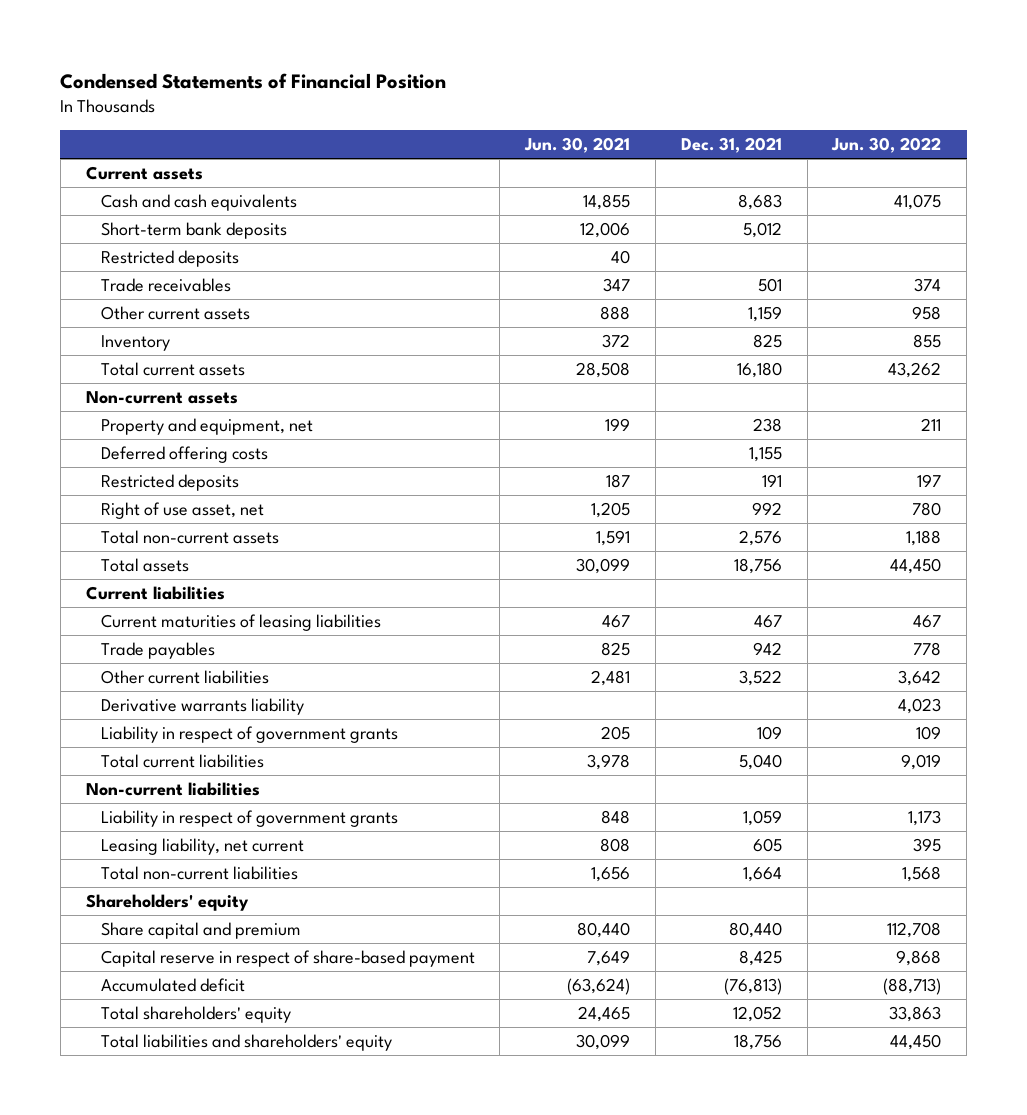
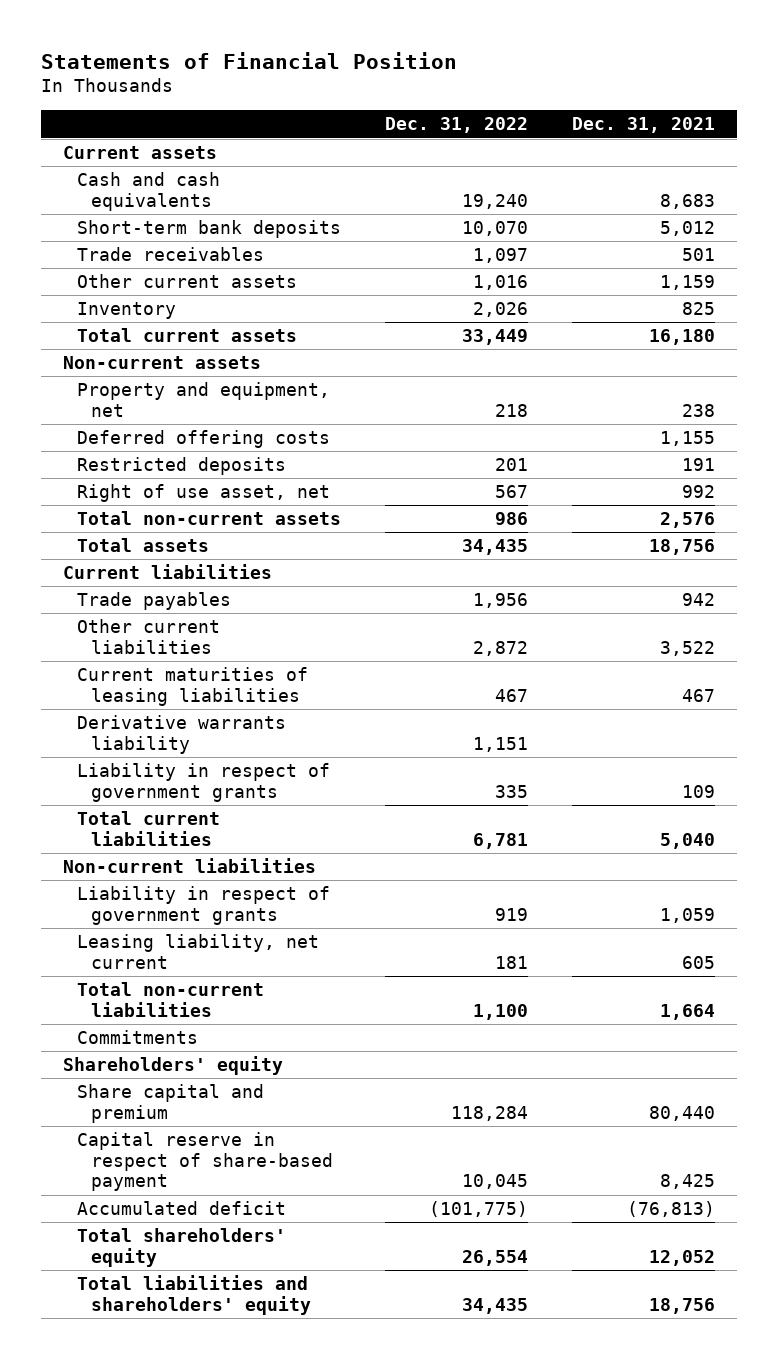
- Condensed Statements of Financial Position
+ Statements of Financial Position
- | Jun. 30, 2021 | Dec. 31, 2021 | Jun. 30, 2022
+ | Dec. 31, 2022 | Dec. 31, 2021
- Restricted deposits | 40 | |
moved down: Current maturities of leasing liabilities | 467 | 467
+ Commitments

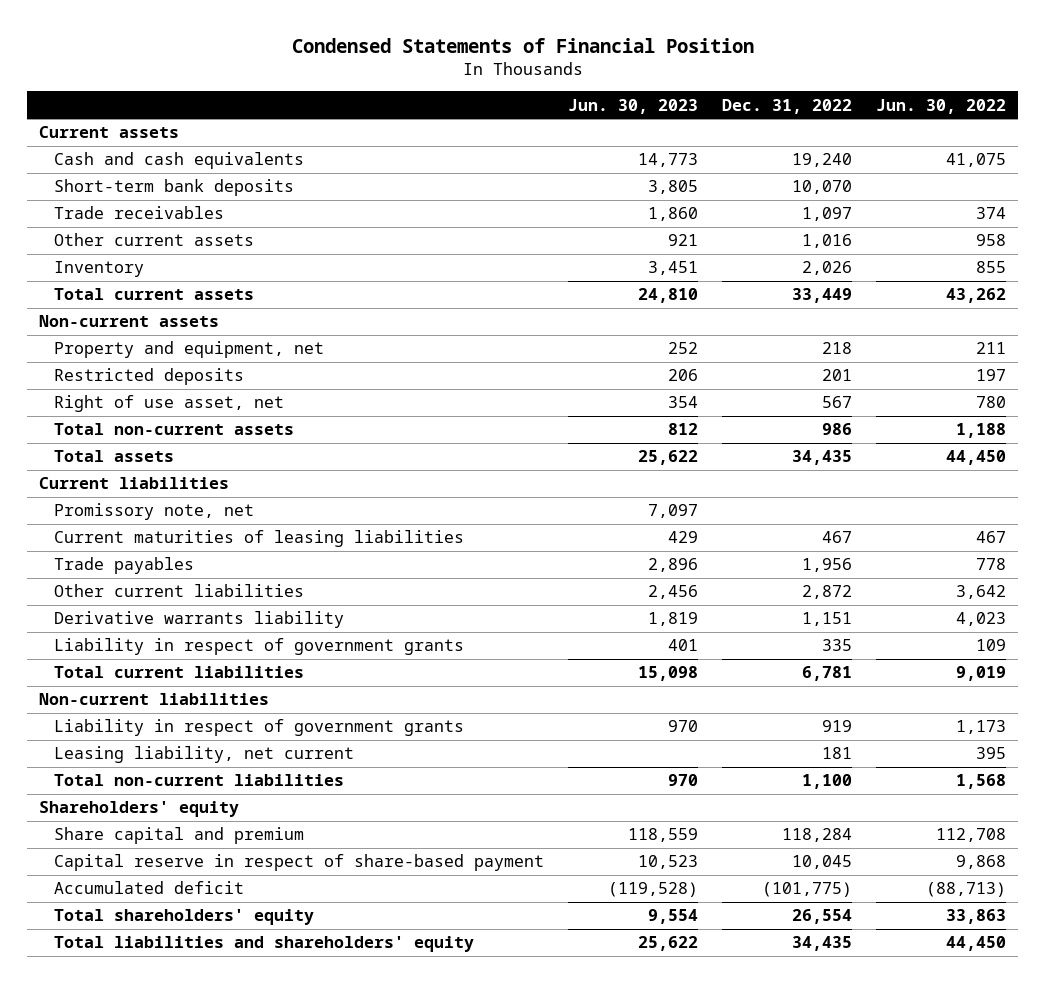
- Statements of Financial Position
+ Condensed Statements of Financial Position
- | Dec. 31, 2022 | Dec. 31, 2021
+ | Jun. 30, 2023 | Dec. 31, 2022 | Jun. 30, 2022
- Deferred offering costs | | 1,155
+ Promissory note, net | 7,097 | |
moved up: Current maturities of leasing liabilities | 429 | 467 | 467
- Commitments

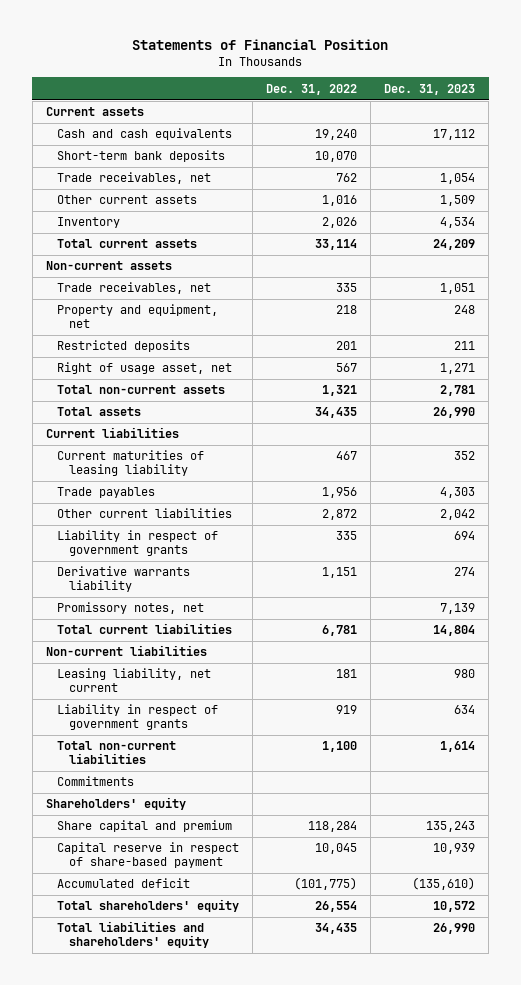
- Condensed Statements of Financial Position
+ Statements of Financial Position
- | Jun. 30, 2023 | Dec. 31, 2022 | Jun. 30, 2022
+ | Dec. 31, 2022 | Dec. 31, 2023
- Trade receivables | 1,860 | 1,097 | 374
+ Trade receivables, net | 762 | 1,054
- Total current assets | 24,810 | 33,449 | 43,262
+ Total current assets | 33,114 | 24,209
+ Trade receivables, net | 335 | 1,051
- Right of use asset, net | 354 | 567 | 780
- Total non-current assets | 812 | 986 | 1,188
+ Right of usage asset, net | 567 | 1,271
+ Total non-current assets | 1,321 | 2,781
- Promissory note, net | 7,097 | |
- Current maturities of leasing liabilities | 429 | 467 | 467
+ Current maturities of leasing liability | 467 | 352
moved down: Derivative warrants liability | 1,151 | 274
+ Promissory notes, net | | 7,139
moved down: Liability in respect of government grants | 919 | 634
+ Commitments

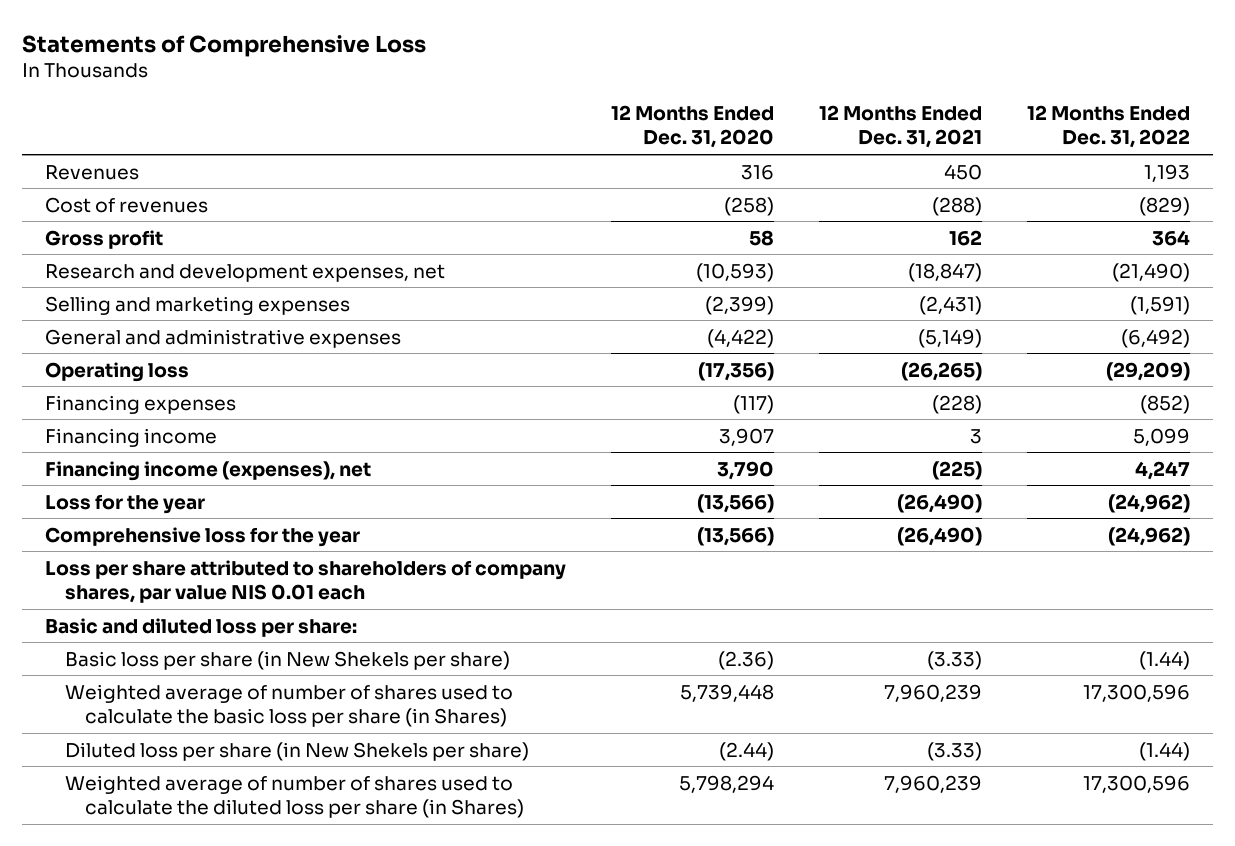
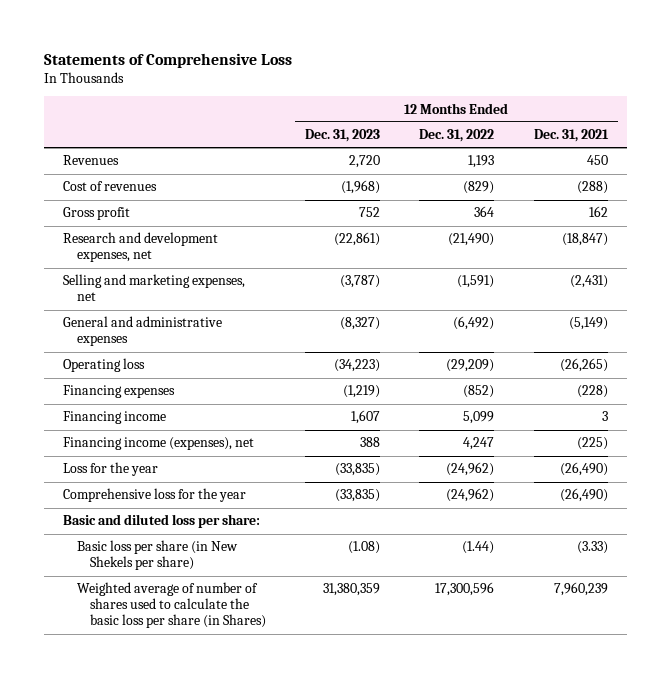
- | 12 Months Ended Dec. 31, 2020 | 12 Months Ended Dec. 31, 2021 | 12 Months Ended Dec. 31, 2022
+ | 12 Months Ended Dec. 31, 2023 | 12 Months Ended Dec. 31, 2022 | 12 Months Ended Dec. 31, 2021
- Selling and marketing expenses | (2,399) | (2,431) | (1,591)
+ Selling and marketing expenses, net | (3,787) | (1,591) | (2,431)
- Loss per share attributed to shareholders of company shares, par value NIS 0.01 each
- Diluted loss per share (in New Shekels per share) | (2.44) | (3.33) | (1.44)
- Weighted average of number of shares used to calculate the diluted loss per share (in Shares) | 5,798,294 | 7,960,239 | 17,300,596

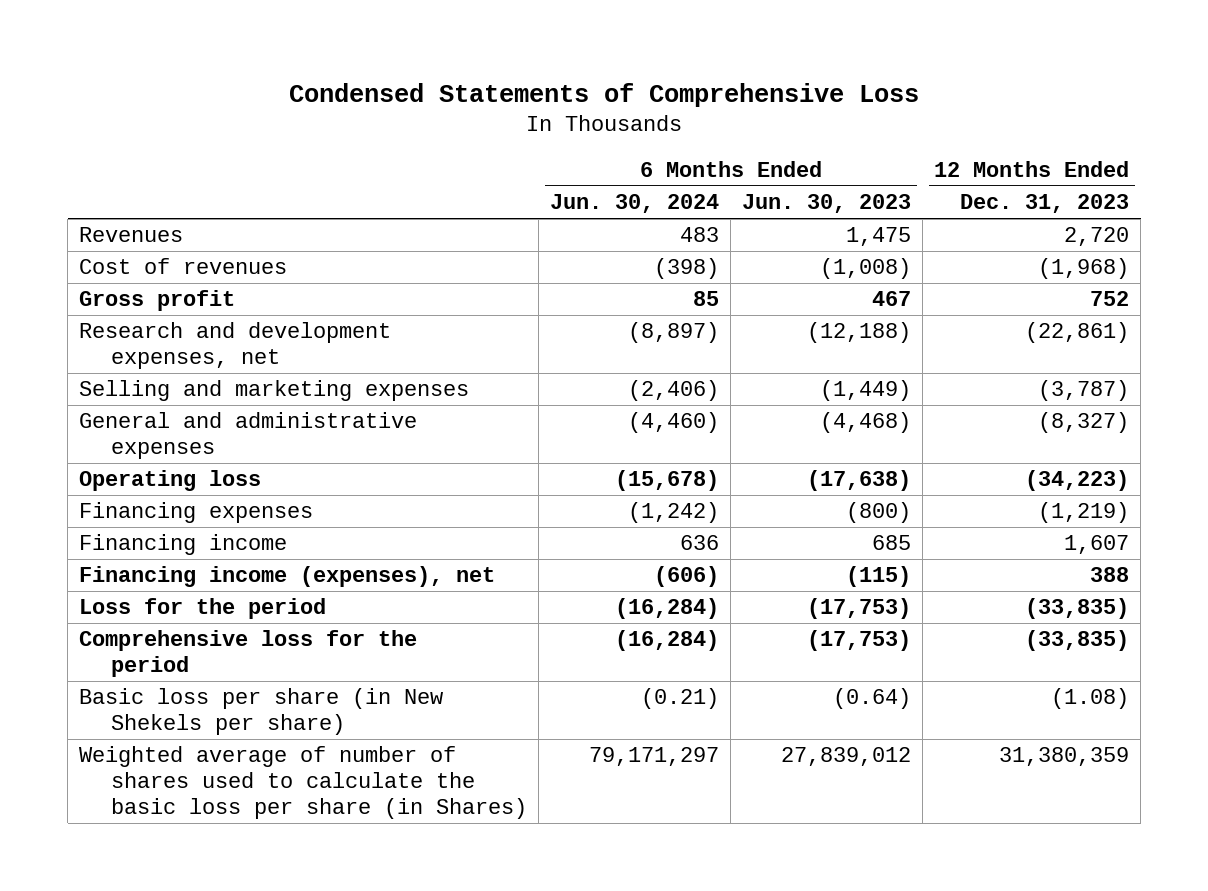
- Statements of Comprehensive Loss
+ Condensed Statements of Comprehensive Loss
- | 12 Months Ended Dec. 31, 2023 | 12 Months Ended Dec. 31, 2022 | 12 Months Ended Dec. 31, 2021
+ | 6 Months Ended Jun. 30, 2024 | 6 Months Ended Jun. 30, 2023 | 12 Months Ended Dec. 31, 2023
- Selling and marketing expenses, net | (3,787) | (1,591) | (2,431)
+ Selling and marketing expenses | (2,406) | (1,449) | (3,787)
- Loss for the year | (33,835) | (24,962) | (26,490)
- Comprehensive loss for the year | (33,835) | (24,962) | (26,490)
- Basic and diluted loss per share:
+ Loss for the period | (16,284) | (17,753) | (33,835)
+ Comprehensive loss for the period | (16,284) | (17,753) | (33,835)

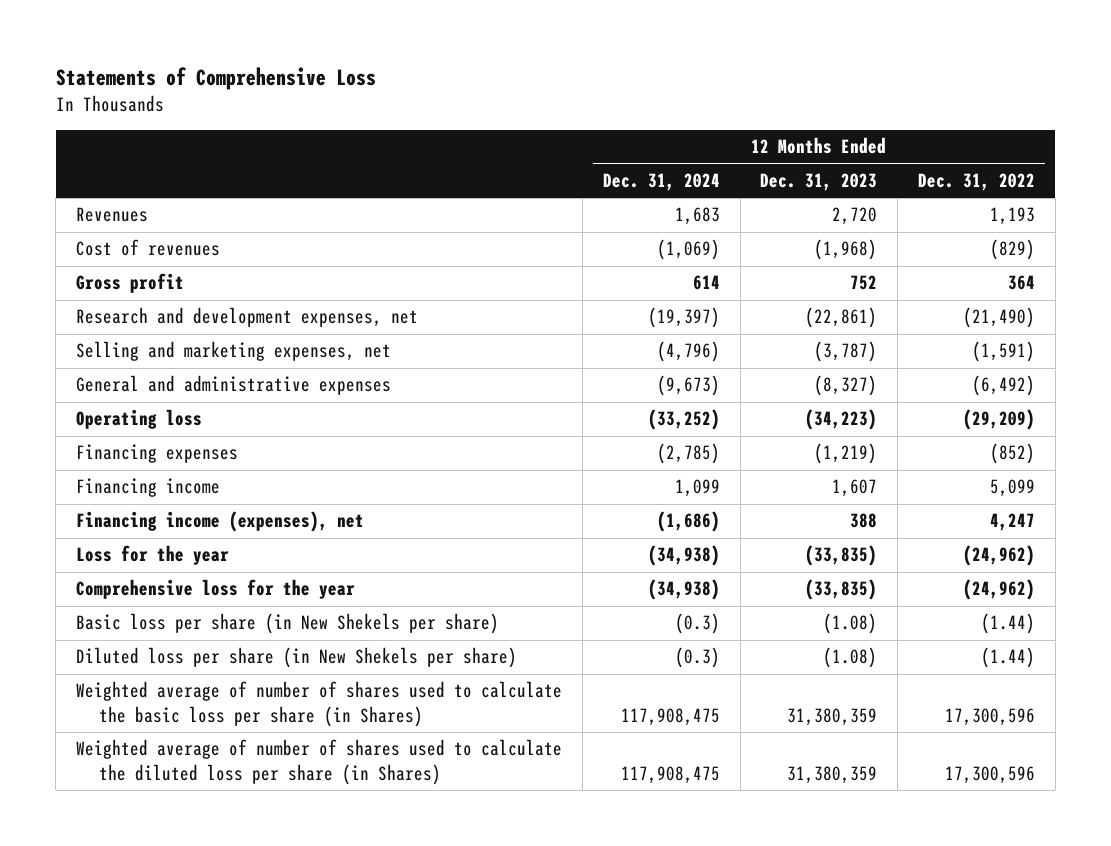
- Condensed Statements of Comprehensive Loss
+ Statements of Comprehensive Loss
- | 6 Months Ended Jun. 30, 2024 | 6 Months Ended Jun. 30, 2023 | 12 Months Ended Dec. 31, 2023
+ | 12 Months Ended Dec. 31, 2024 | 12 Months Ended Dec. 31, 2023 | 12 Months Ended Dec. 31, 2022
- Selling and marketing expenses | (2,406) | (1,449) | (3,787)
+ Selling and marketing expenses, net | (4,796) | (3,787) | (1,591)
- Loss for the period | (16,284) | (17,753) | (33,835)
- Comprehensive loss for the period | (16,284) | (17,753) | (33,835)
+ Loss for the year | (34,938) | (33,835) | (24,962)
+ Comprehensive loss for the year | (34,938) | (33,835) | (24,962)
+ Diluted loss per share (in New Shekels per share) | (0.3) | (1.08) | (1.44)
+ Weighted average of number of shares used to calculate the diluted loss per share (in Shares) | 117,908,475 | 31,380,359 | 17,300,596

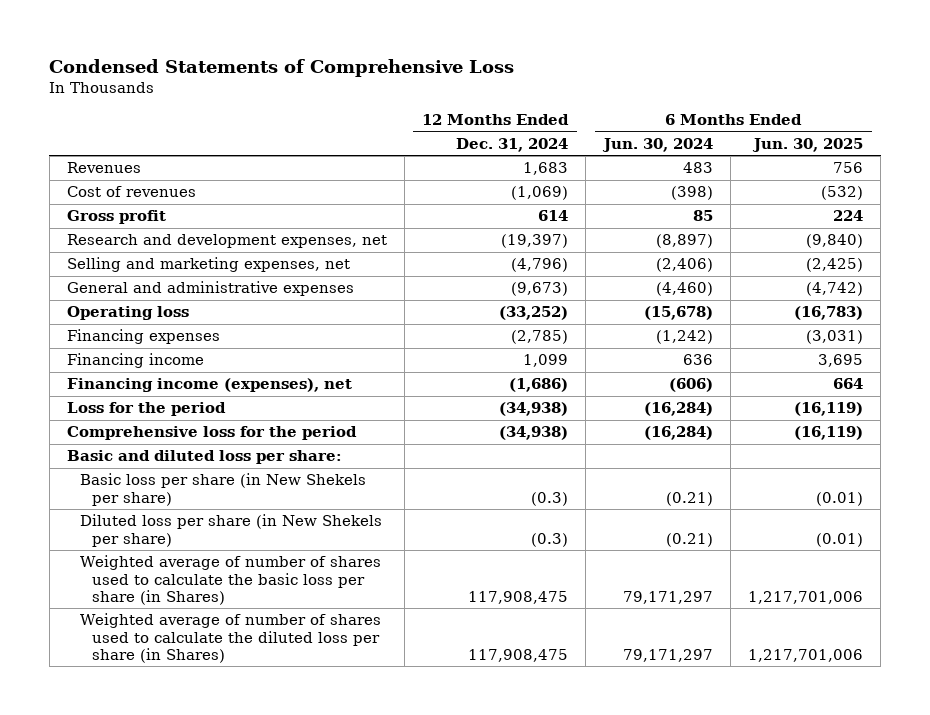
- Statements of Comprehensive Loss
+ Condensed Statements of Comprehensive Loss
- | 12 Months Ended Dec. 31, 2024 | 12 Months Ended Dec. 31, 2023 | 12 Months Ended Dec. 31, 2022
+ | 12 Months Ended Dec. 31, 2024 | 6 Months Ended Jun. 30, 2024 | 6 Months Ended Jun. 30, 2025
- Loss for the year | (34,938) | (33,835) | (24,962)
- Comprehensive loss for the year | (34,938) | (33,835) | (24,962)
+ Loss for the period | (34,938) | (16,284) | (16,119)
+ Comprehensive loss for the period | (34,938) | (16,284) | (16,119)
+ Basic and diluted loss per share:

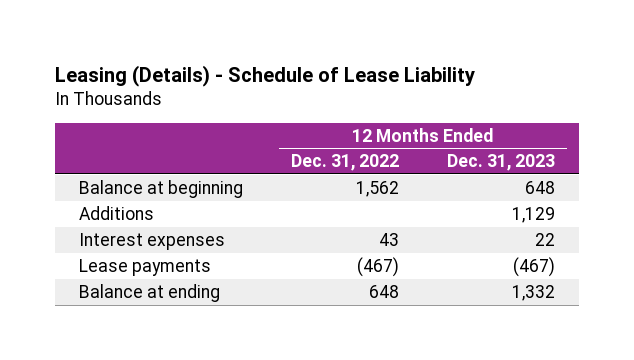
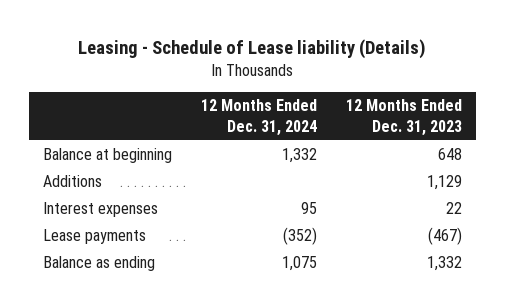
- Leasing (Details) - Schedule of Lease Liability
+ Leasing - Schedule of Lease liability (Details)
- | 12 Months Ended Dec. 31, 2022 | 12 Months Ended Dec. 31, 2023
+ | 12 Months Ended Dec. 31, 2024 | 12 Months Ended Dec. 31, 2023
- Balance at ending | 648 | 1,332
+ Balance as ending | 1,075 | 1,332

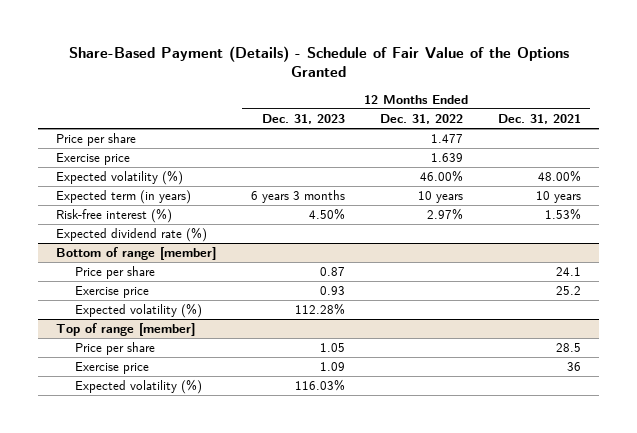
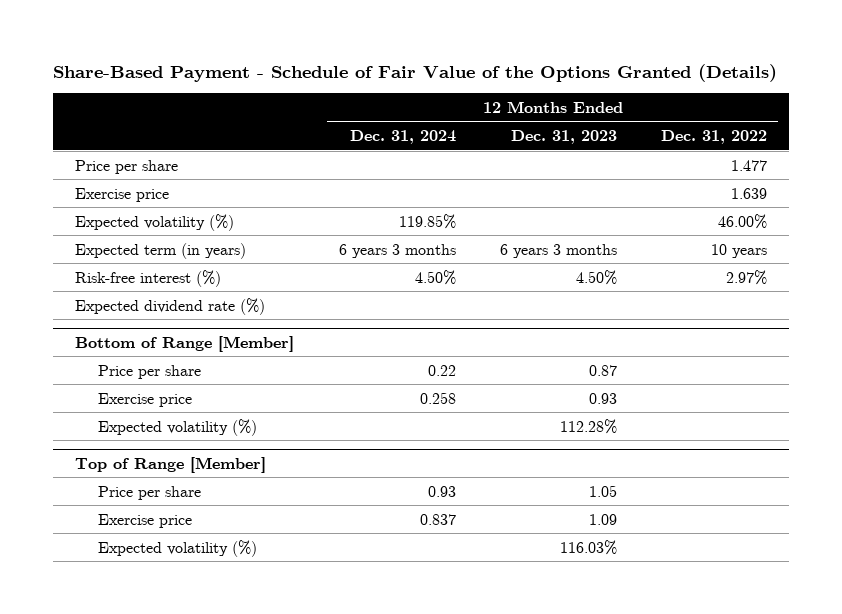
- Share-Based Payment (Details) - Schedule of Fair Value of the Options Granted
+ Share-Based Payment - Schedule of Fair Value of the Options Granted (Details)
- | 12 Months Ended Dec. 31, 2023 | 12 Months Ended Dec. 31, 2022 | 12 Months Ended Dec. 31, 2021
+ | 12 Months Ended Dec. 31, 2024 | 12 Months Ended Dec. 31, 2023 | 12 Months Ended Dec. 31, 2022
- Bottom of range [member]
+ Bottom of Range [Member]
- Top of range [member]
+ Top of Range [Member]

